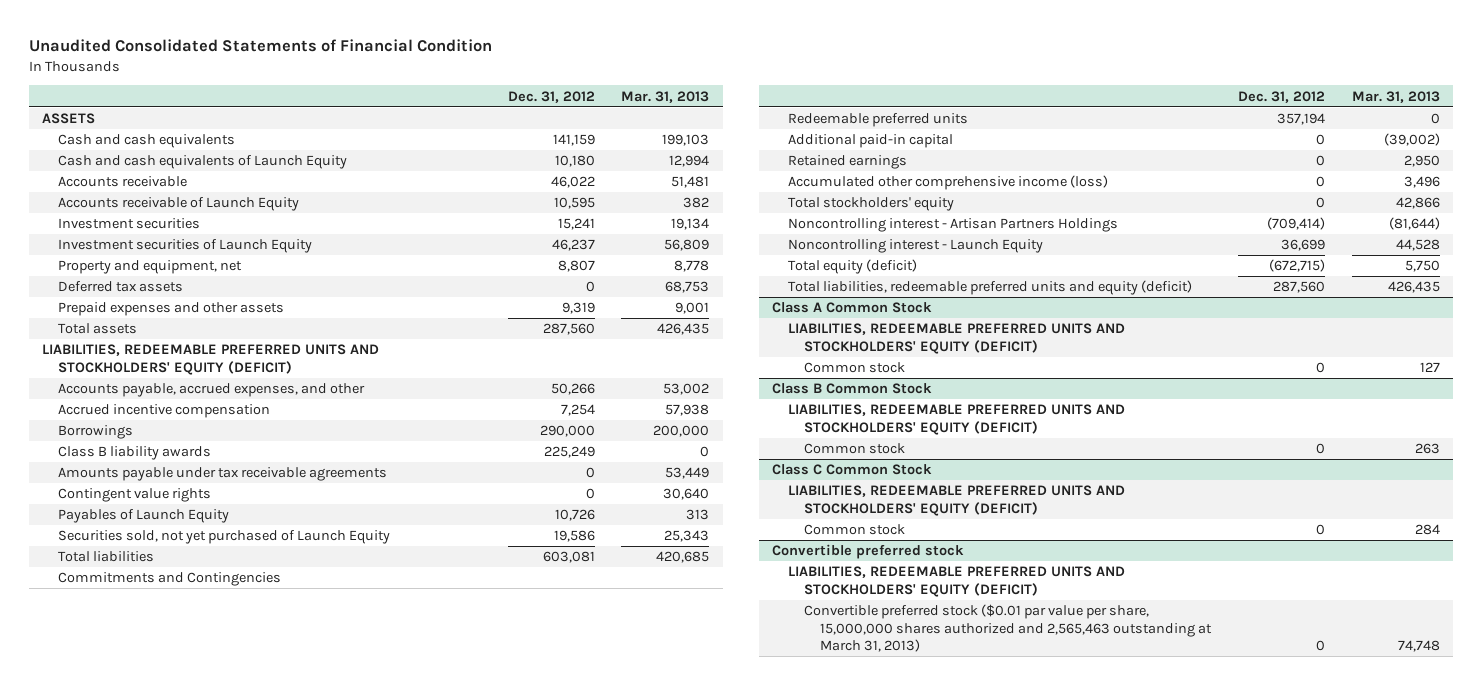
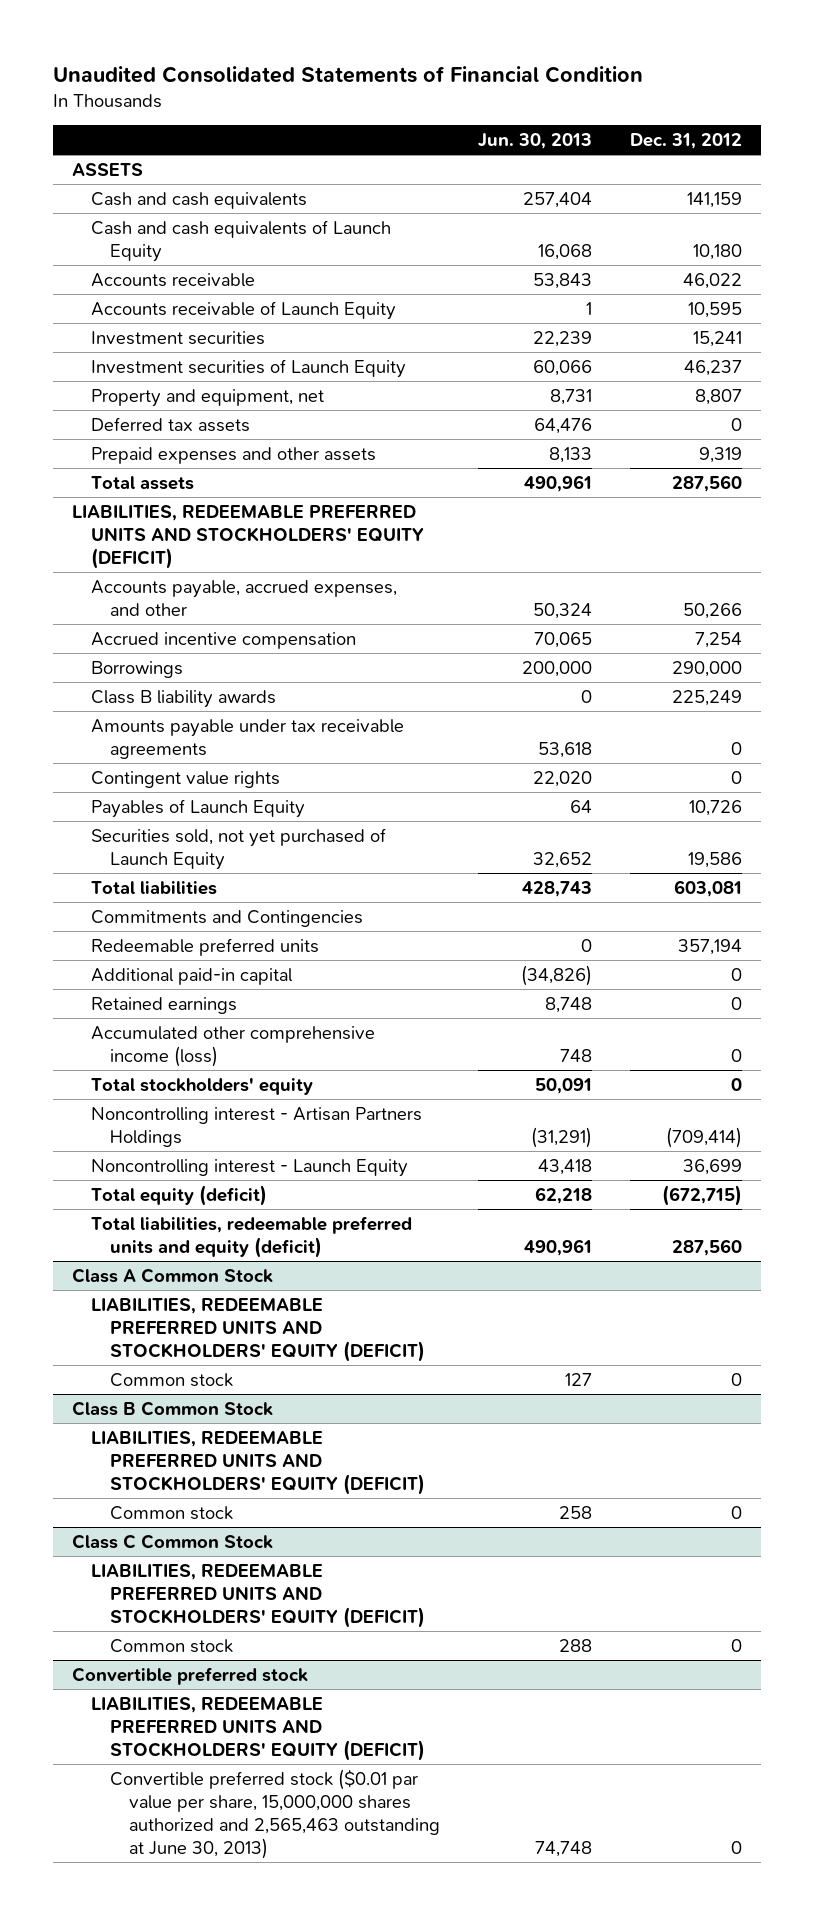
- | Dec. 31, 2012 | Mar. 31, 2013
+ | Jun. 30, 2013 | Dec. 31, 2012
@ Convertible preferred stock
- Convertible preferred stock ($0.01 par value per share, 15,000,000 shares authorized and 2,565,463 outstanding at March 31, 2013) | 0 | 74,748
+ Convertible preferred stock ($0.01 par value per share, 15,000,000 shares authorized and 2,565,463 outstanding at June 30, 2013) | 74,748 | 0

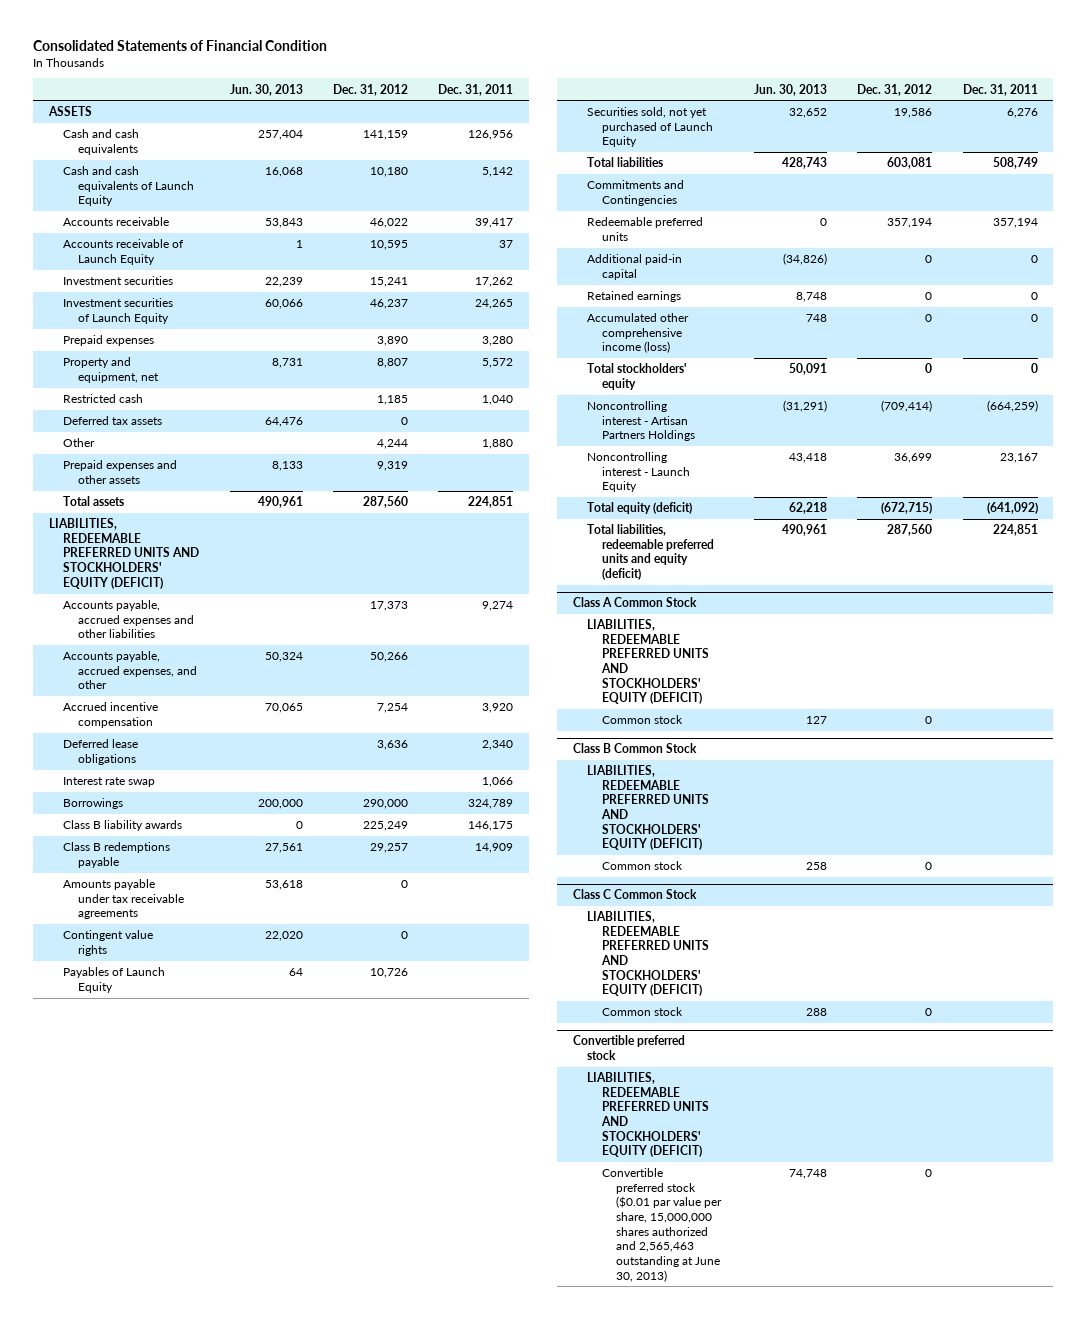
- Unaudited Consolidated Statements of Financial Condition
+ Consolidated Statements of Financial Condition
- | Jun. 30, 2013 | Dec. 31, 2012
+ | Jun. 30, 2013 | Dec. 31, 2012 | Dec. 31, 2011
+ Prepaid expenses | | 3,890 | 3,280
+ Restricted cash | | 1,185 | 1,040
+ Other | | 4,244 | 1,880
+ Accounts payable, accrued expenses and other liabilities | | 17,373 | 9,274
+ Deferred lease obligations | | 3,636 | 2,340
+ Interest rate swap | | | 1,066
+ Class B redemptions payable | 27,561 | 29,257 | 14,909

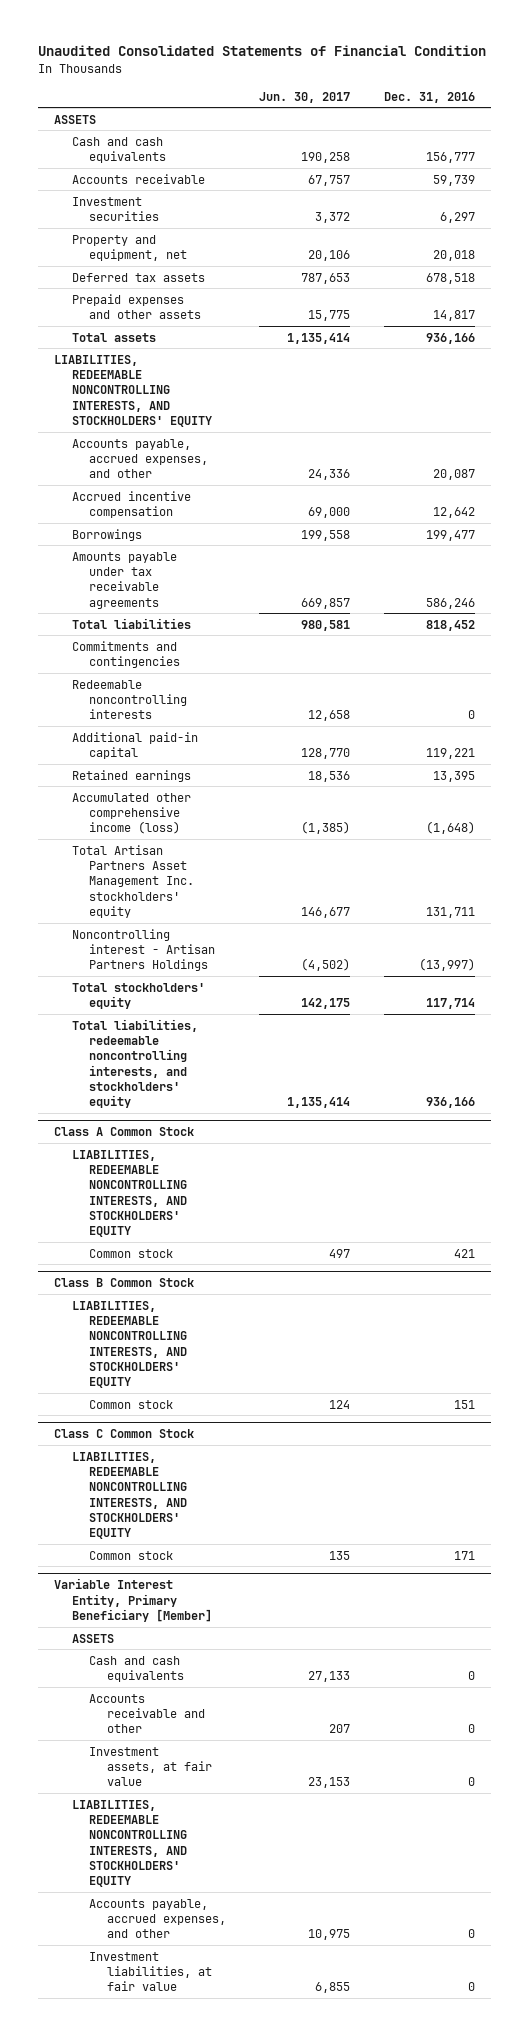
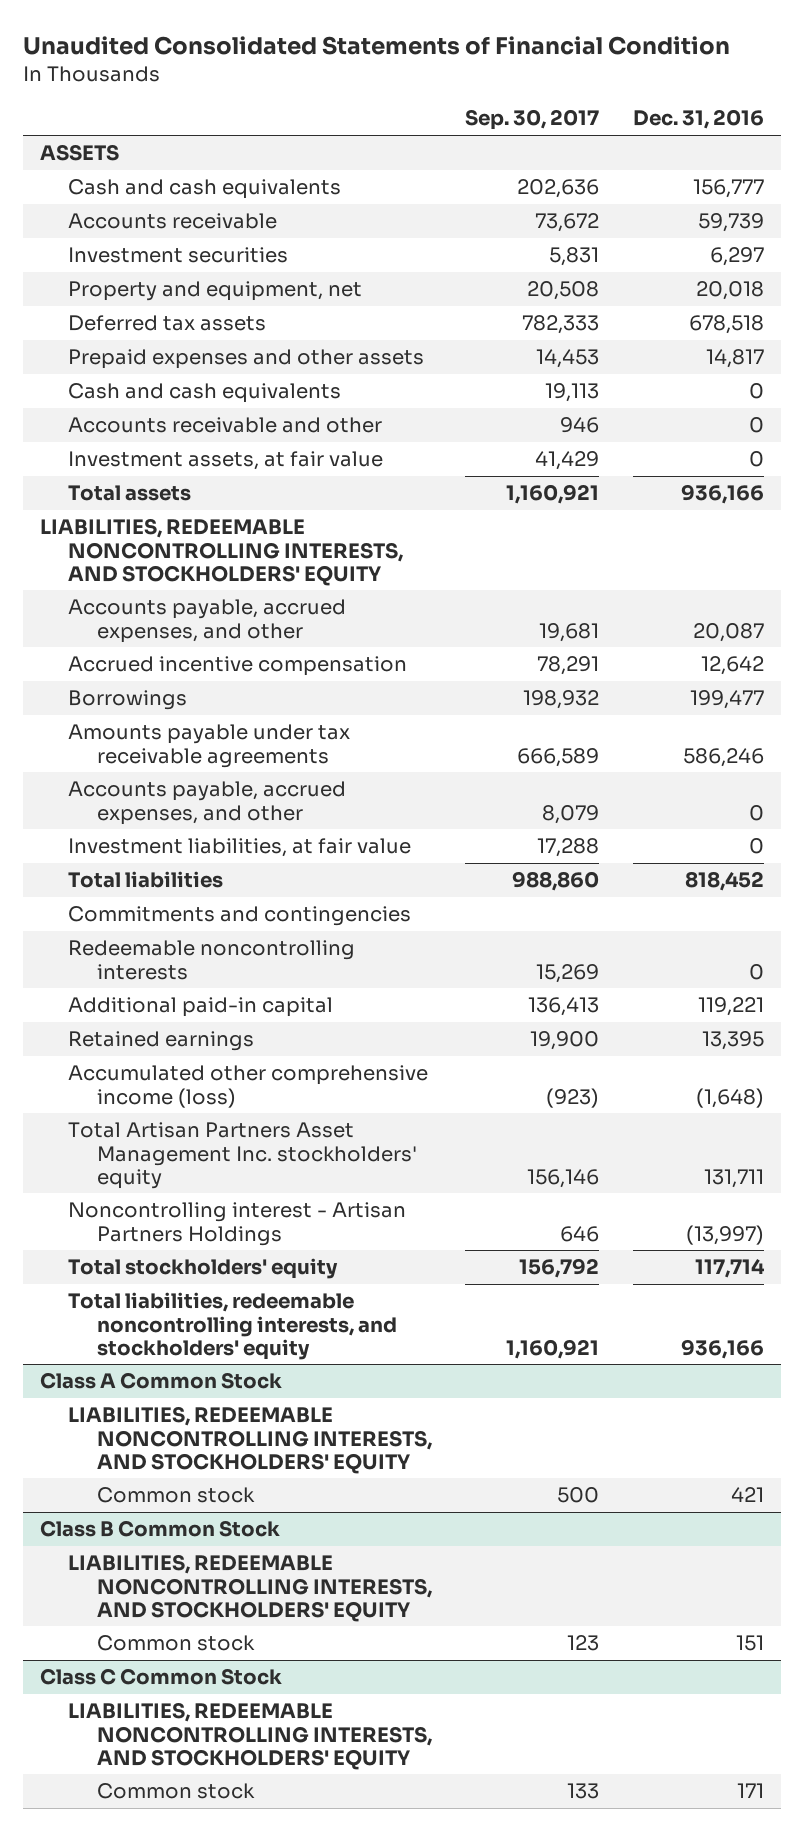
- | Jun. 30, 2017 | Dec. 31, 2016
+ | Sep. 30, 2017 | Dec. 31, 2016
+ Cash and cash equivalents | 19,113 | 0
+ Accounts receivable and other | 946 | 0
+ Investment assets, at fair value | 41,429 | 0
+ Accounts payable, accrued expenses, and other | 8,079 | 0
+ Investment liabilities, at fair value | 17,288 | 0
- Variable Interest Entity, Primary Beneficiary [Member]
- ASSETS
- Cash and cash equivalents | 27,133 | 0
- Accounts receivable and other | 207 | 0
- Investment assets, at fair value | 23,153 | 0
- LIABILITIES, REDEEMABLE NONCONTROLLING INTERESTS, AND STOCKHOLDERS' EQUITY
- Accounts payable, accrued expenses, and other | 10,975 | 0
- Investment liabilities, at fair value | 6,855 | 0

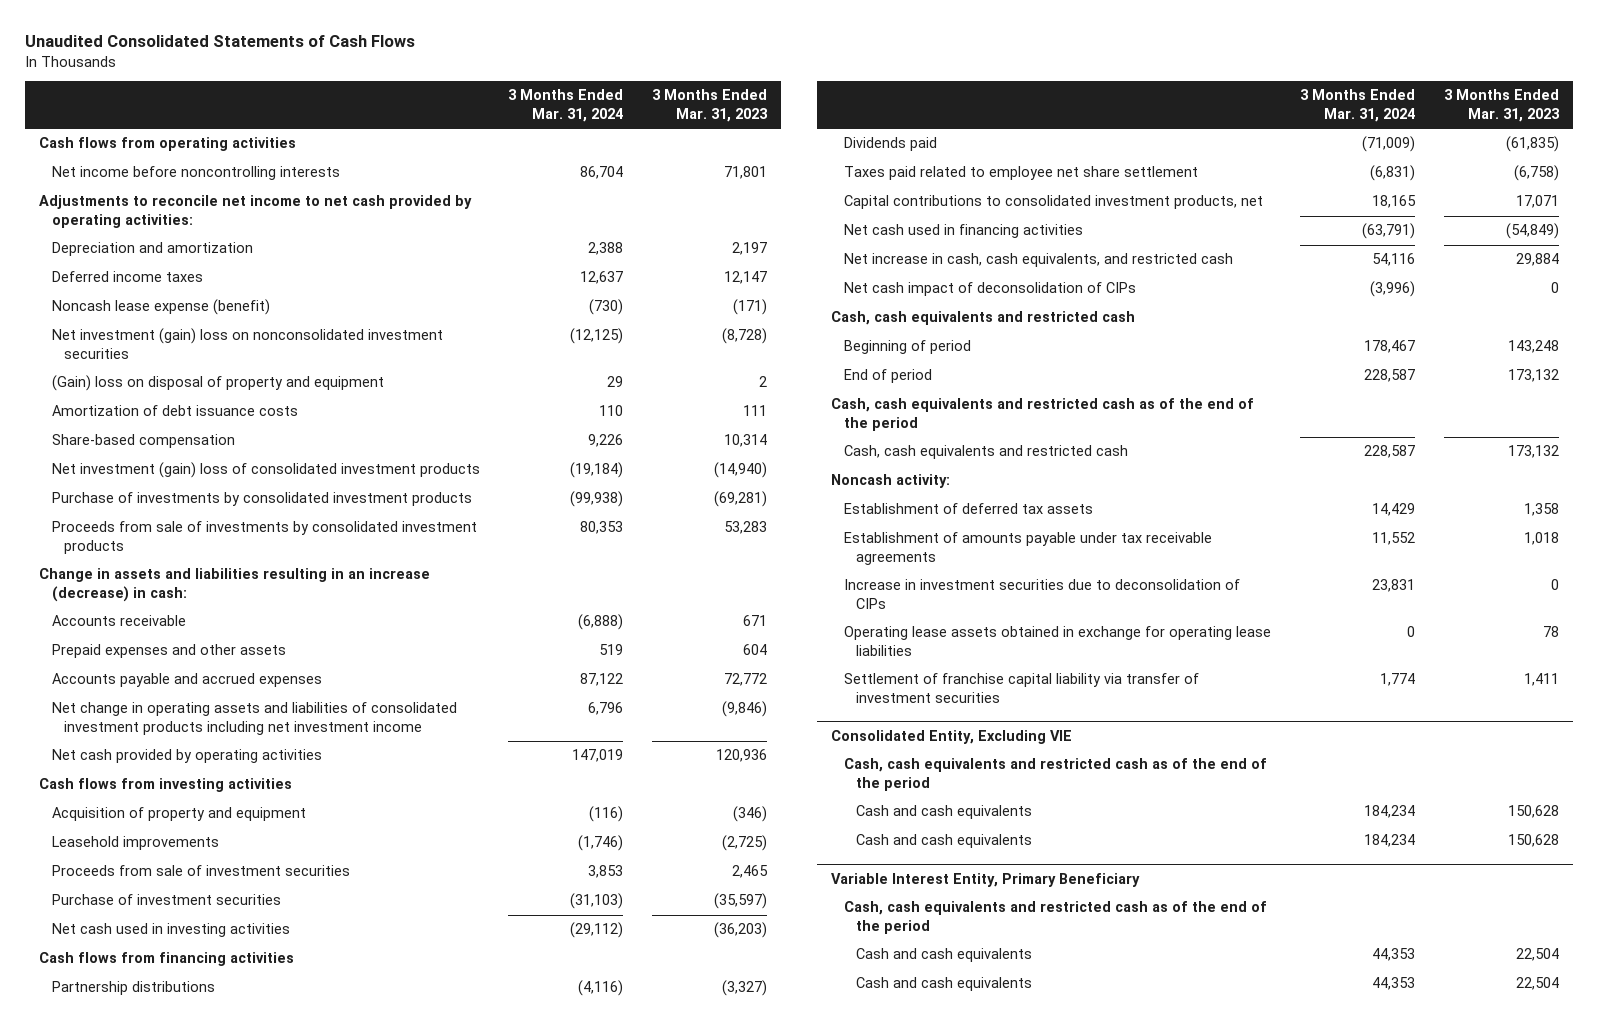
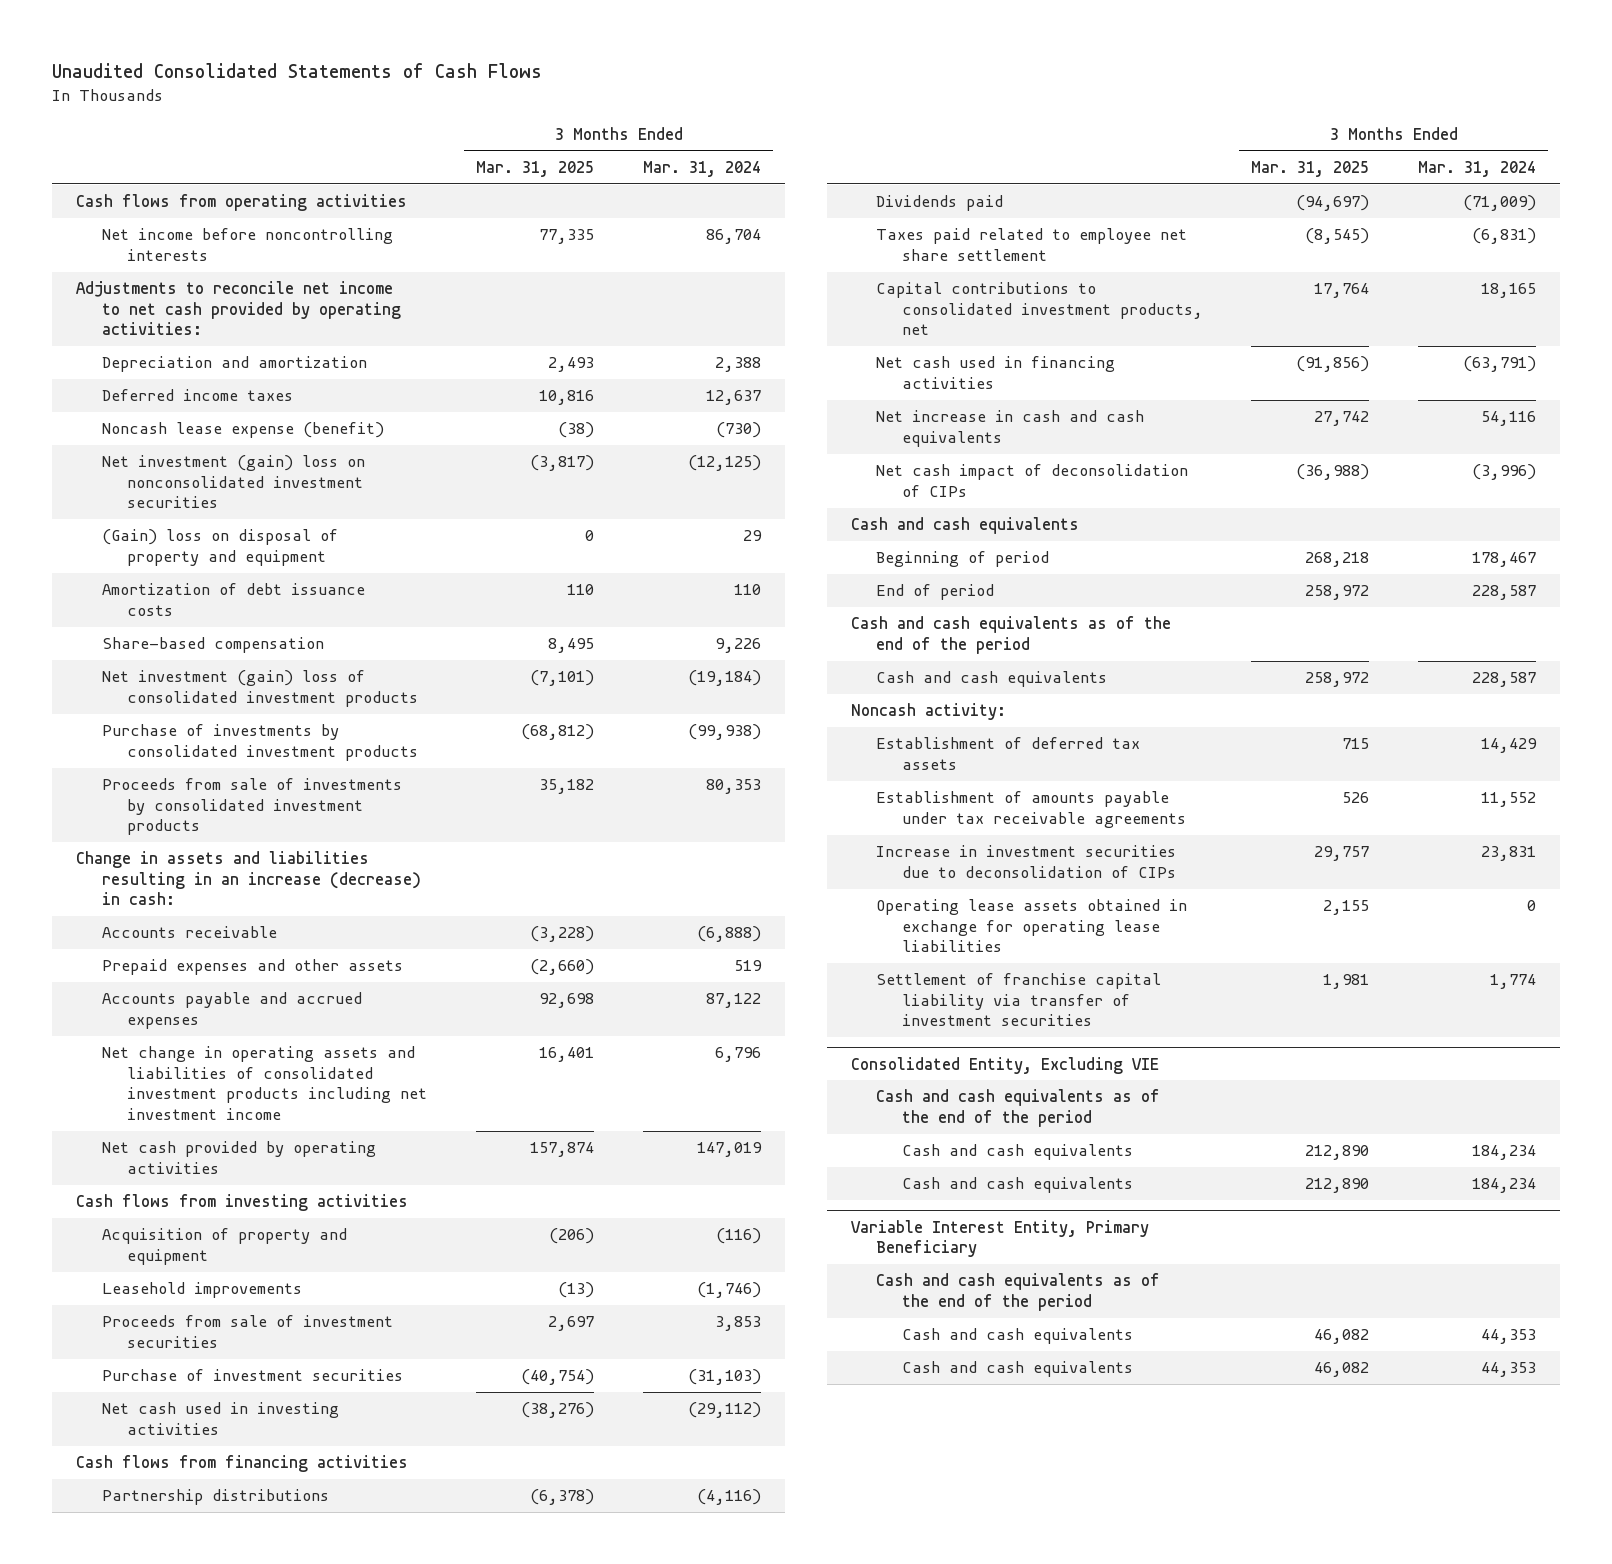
- | 3 Months Ended Mar. 31, 2024 | 3 Months Ended Mar. 31, 2023
+ | 3 Months Ended Mar. 31, 2025 | 3 Months Ended Mar. 31, 2024
- Net increase in cash, cash equivalents, and restricted cash | 54,116 | 29,884
+ Net increase in cash and cash equivalents | 27,742 | 54,116
- Cash, cash equivalents and restricted cash
+ Cash and cash equivalents
- Cash, cash equivalents and restricted cash as of the end of the period
- Cash, cash equivalents and restricted cash | 228,587 | 173,132
+ Cash and cash equivalents as of the end of the period
+ Cash and cash equivalents | 258,972 | 228,587
@ Consolidated Entity, Excluding VIE
- Cash, cash equivalents and restricted cash as of the end of the period
+ Cash and cash equivalents as of the end of the period
@ Variable Interest Entity, Primary Beneficiary
- Cash, cash equivalents and restricted cash as of the end of the period
+ Cash and cash equivalents as of the end of the period

